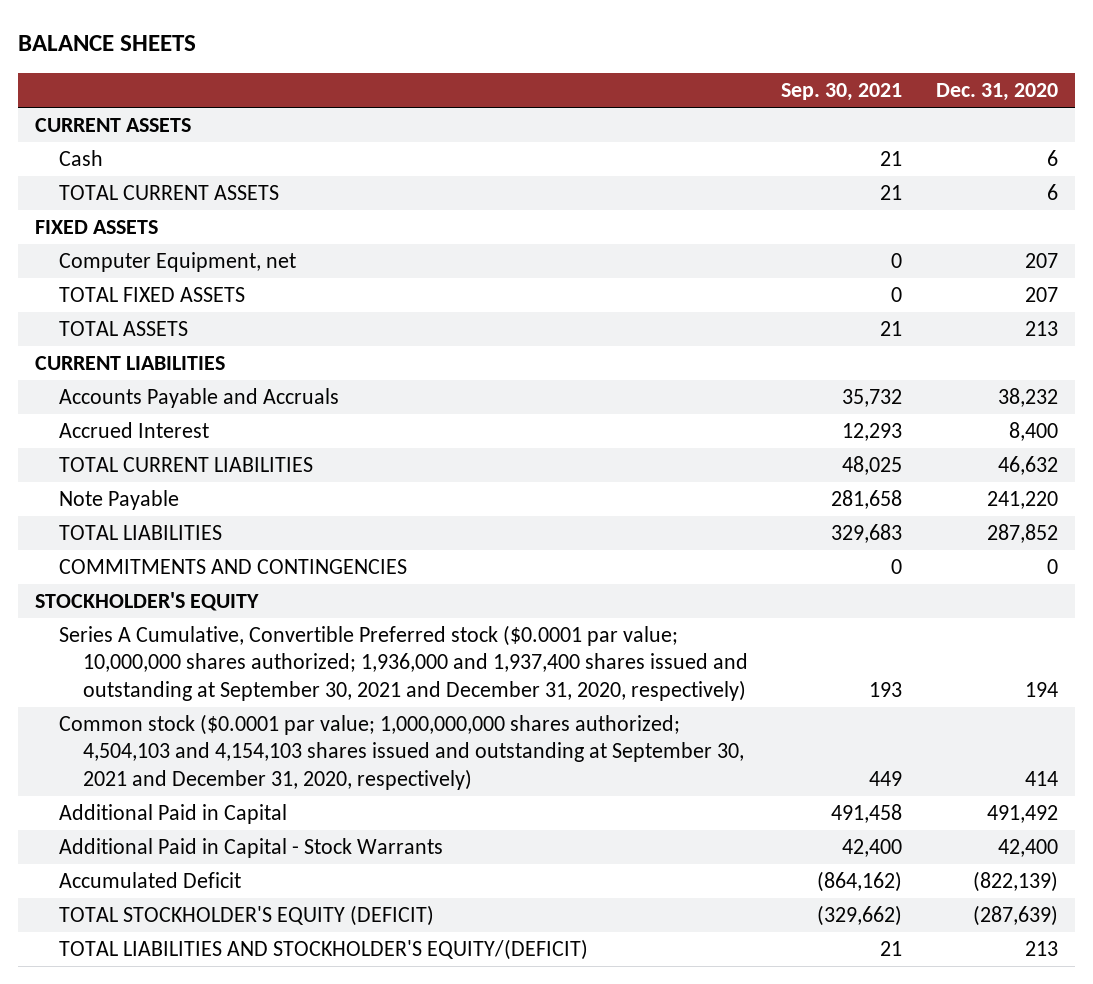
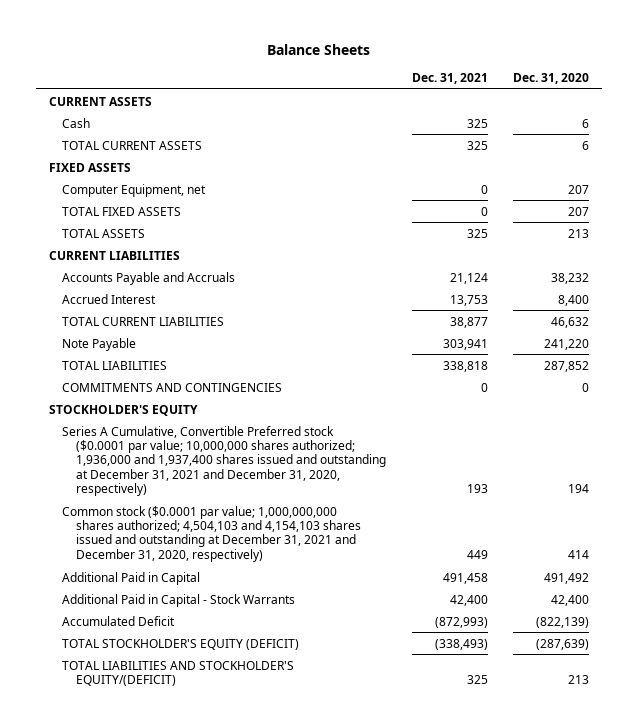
- BALANCE SHEETS
+ Balance Sheets
- | Sep. 30, 2021 | Dec. 31, 2020
+ | Dec. 31, 2021 | Dec. 31, 2020
- Series A Cumulative, Convertible Preferred stock ($0.0001 par value; 10,000,000 shares authorized; 1,936,000 and 1,937,400 shares issued and outstanding at September 30, 2021 and December 31, 2020, respectively) | 193 | 194
- Common stock ($0.0001 par value; 1,000,000,000 shares authorized; 4,504,103 and 4,154,103 shares issued and outstanding at September 30, 2021 and December 31, 2020, respectively) | 449 | 414
+ Series A Cumulative, Convertible Preferred stock ($0.0001 par value; 10,000,000 shares authorized; 1,936,000 and 1,937,400 shares issued and outstanding at December 31, 2021 and December 31, 2020, respectively) | 193 | 194
+ Common stock ($0.0001 par value; 1,000,000,000 shares authorized; 4,504,103 and 4,154,103 shares issued and outstanding at December 31, 2021 and December 31, 2020, respectively) | 449 | 414

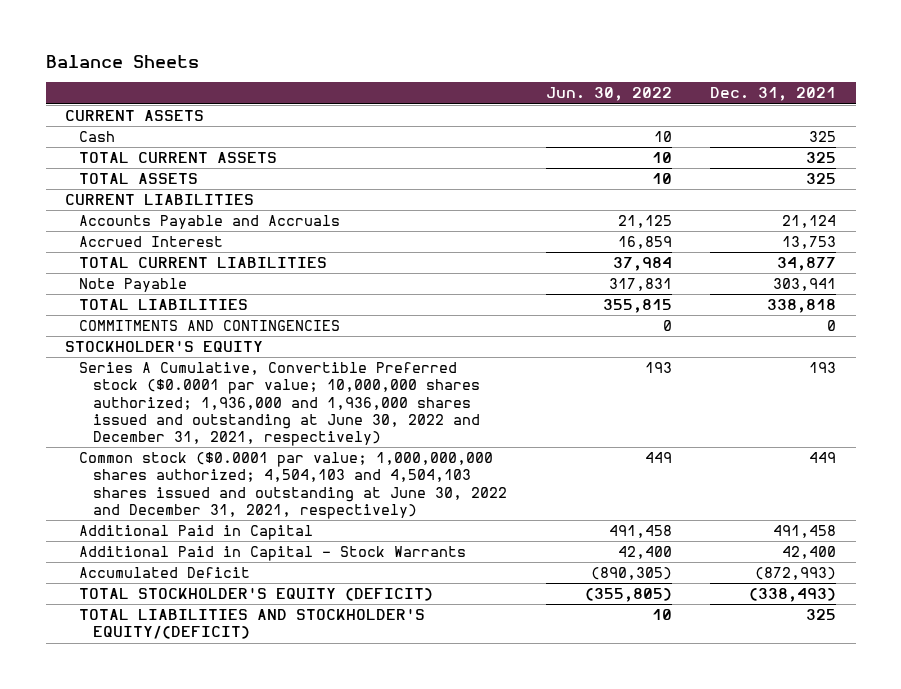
- | Dec. 31, 2021 | Dec. 31, 2020
+ | Jun. 30, 2022 | Dec. 31, 2021
- FIXED ASSETS
- Computer Equipment, net | 0 | 207
- TOTAL FIXED ASSETS | 0 | 207
- TOTAL CURRENT LIABILITIES | 38,877 | 46,632
+ TOTAL CURRENT LIABILITIES | 37,984 | 34,877
- Series A Cumulative, Convertible Preferred stock ($0.0001 par value; 10,000,000 shares authorized; 1,936,000 and 1,937,400 shares issued and outstanding at December 31, 2021 and December 31, 2020, respectively) | 193 | 194
- Common stock ($0.0001 par value; 1,000,000,000 shares authorized; 4,504,103 and 4,154,103 shares issued and outstanding at December 31, 2021 and December 31, 2020, respectively) | 449 | 414
+ Series A Cumulative, Convertible Preferred stock ($0.0001 par value; 10,000,000 shares authorized; 1,936,000 and 1,936,000 shares issued and outstanding at June 30, 2022 and December 31, 2021, respectively) | 193 | 193
+ Common stock ($0.0001 par value; 1,000,000,000 shares authorized; 4,504,103 and 4,504,103 shares issued and outstanding at June 30, 2022 and December 31, 2021, respectively) | 449 | 449

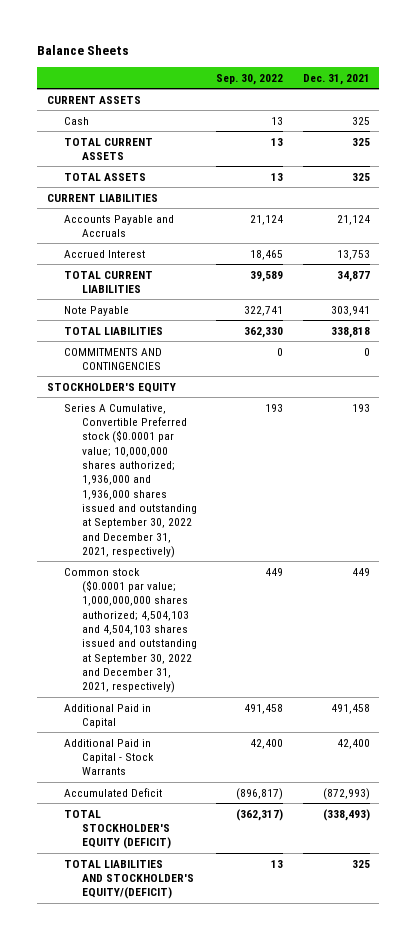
- | Jun. 30, 2022 | Dec. 31, 2021
+ | Sep. 30, 2022 | Dec. 31, 2021
- Series A Cumulative, Convertible Preferred stock ($0.0001 par value; 10,000,000 shares authorized; 1,936,000 and 1,936,000 shares issued and outstanding at June 30, 2022 and December 31, 2021, respectively) | 193 | 193
- Common stock ($0.0001 par value; 1,000,000,000 shares authorized; 4,504,103 and 4,504,103 shares issued and outstanding at June 30, 2022 and December 31, 2021, respectively) | 449 | 449
+ Series A Cumulative, Convertible Preferred stock ($0.0001 par value; 10,000,000 shares authorized; 1,936,000 and 1,936,000 shares issued and outstanding at September 30, 2022 and December 31, 2021, respectively) | 193 | 193
+ Common stock ($0.0001 par value; 1,000,000,000 shares authorized; 4,504,103 and 4,504,103 shares issued and outstanding at September 30, 2022 and December 31, 2021, respectively) | 449 | 449

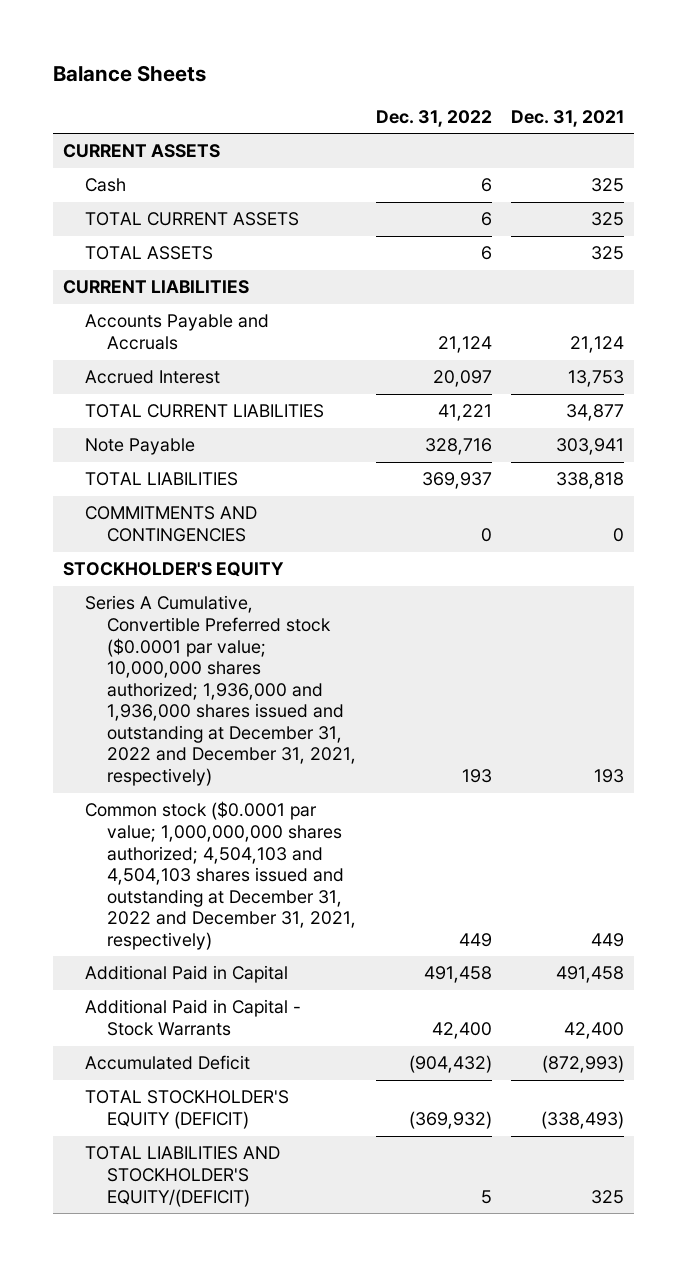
- | Sep. 30, 2022 | Dec. 31, 2021
+ | Dec. 31, 2022 | Dec. 31, 2021
- Series A Cumulative, Convertible Preferred stock ($0.0001 par value; 10,000,000 shares authorized; 1,936,000 and 1,936,000 shares issued and outstanding at September 30, 2022 and December 31, 2021, respectively) | 193 | 193
- Common stock ($0.0001 par value; 1,000,000,000 shares authorized; 4,504,103 and 4,504,103 shares issued and outstanding at September 30, 2022 and December 31, 2021, respectively) | 449 | 449
+ Series A Cumulative, Convertible Preferred stock ($0.0001 par value; 10,000,000 shares authorized; 1,936,000 and 1,936,000 shares issued and outstanding at December 31, 2022 and December 31, 2021, respectively) | 193 | 193
+ Common stock ($0.0001 par value; 1,000,000,000 shares authorized; 4,504,103 and 4,504,103 shares issued and outstanding at December 31, 2022 and December 31, 2021, respectively) | 449 | 449

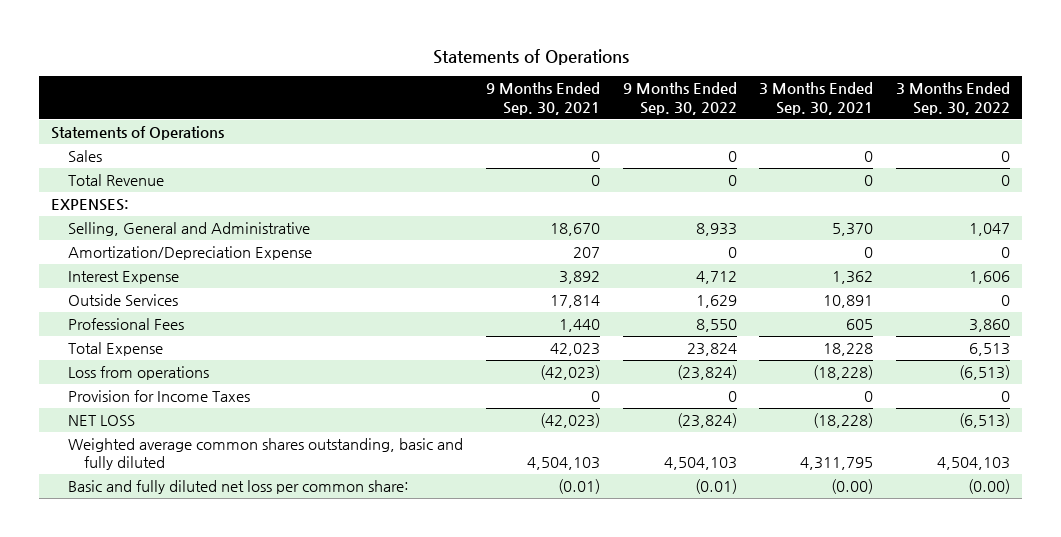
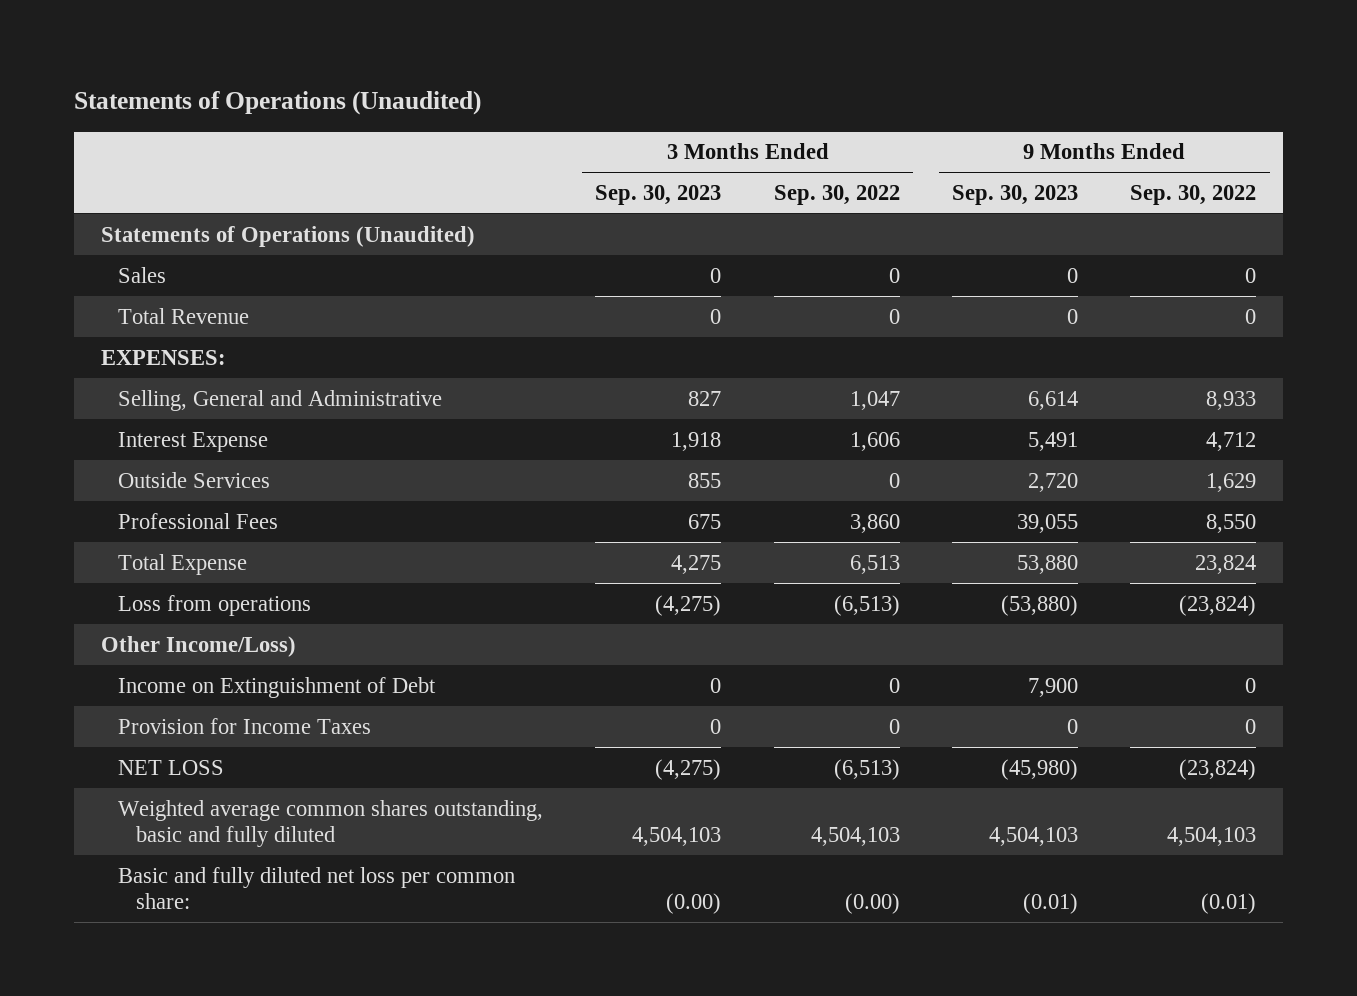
- Statements of Operations
+ Statements of Operations (Unaudited)
- | 9 Months Ended Sep. 30, 2021 | 9 Months Ended Sep. 30, 2022 | 3 Months Ended Sep. 30, 2021 | 3 Months Ended Sep. 30, 2022
+ | 3 Months Ended Sep. 30, 2023 | 3 Months Ended Sep. 30, 2022 | 9 Months Ended Sep. 30, 2023 | 9 Months Ended Sep. 30, 2022
- Statements of Operations
+ Statements of Operations (Unaudited)
- Amortization/Depreciation Expense | 207 | 0 | 0 | 0
+ Other Income/Loss)
+ Income on Extinguishment of Debt | 0 | 0 | 7,900 | 0

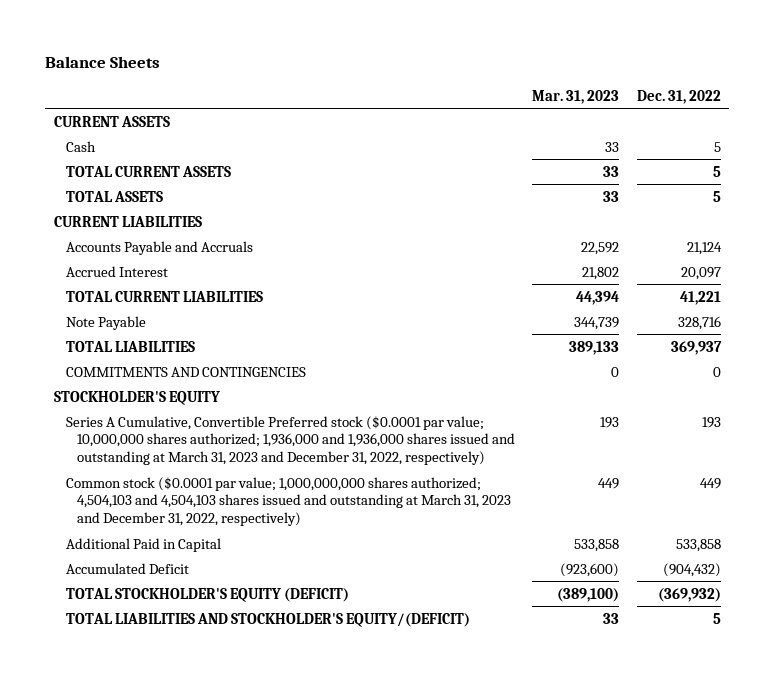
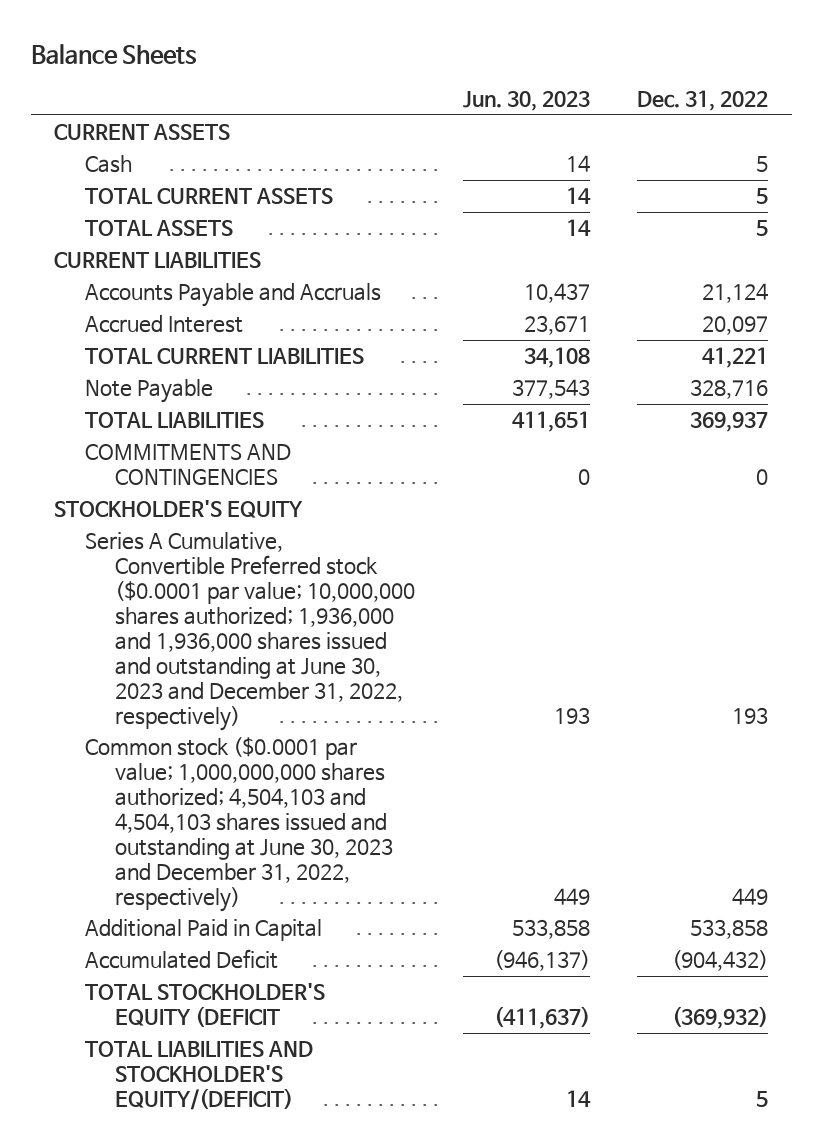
- | Mar. 31, 2023 | Dec. 31, 2022
+ | Jun. 30, 2023 | Dec. 31, 2022
- Series A Cumulative, Convertible Preferred stock ($0.0001 par value; 10,000,000 shares authorized; 1,936,000 and 1,936,000 shares issued and outstanding at March 31, 2023 and December 31, 2022, respectively) | 193 | 193
- Common stock ($0.0001 par value; 1,000,000,000 shares authorized; 4,504,103 and 4,504,103 shares issued and outstanding at March 31, 2023 and December 31, 2022, respectively) | 449 | 449
+ Series A Cumulative, Convertible Preferred stock ($0.0001 par value; 10,000,000 shares authorized; 1,936,000 and 1,936,000 shares issued and outstanding at June 30, 2023 and December 31, 2022, respectively) | 193 | 193
+ Common stock ($0.0001 par value; 1,000,000,000 shares authorized; 4,504,103 and 4,504,103 shares issued and outstanding at June 30, 2023 and December 31, 2022, respectively) | 449 | 449
- TOTAL STOCKHOLDER'S EQUITY (DEFICIT) | (389,100) | (369,932)
+ TOTAL STOCKHOLDER'S EQUITY (DEFICIT | (411,637) | (369,932)

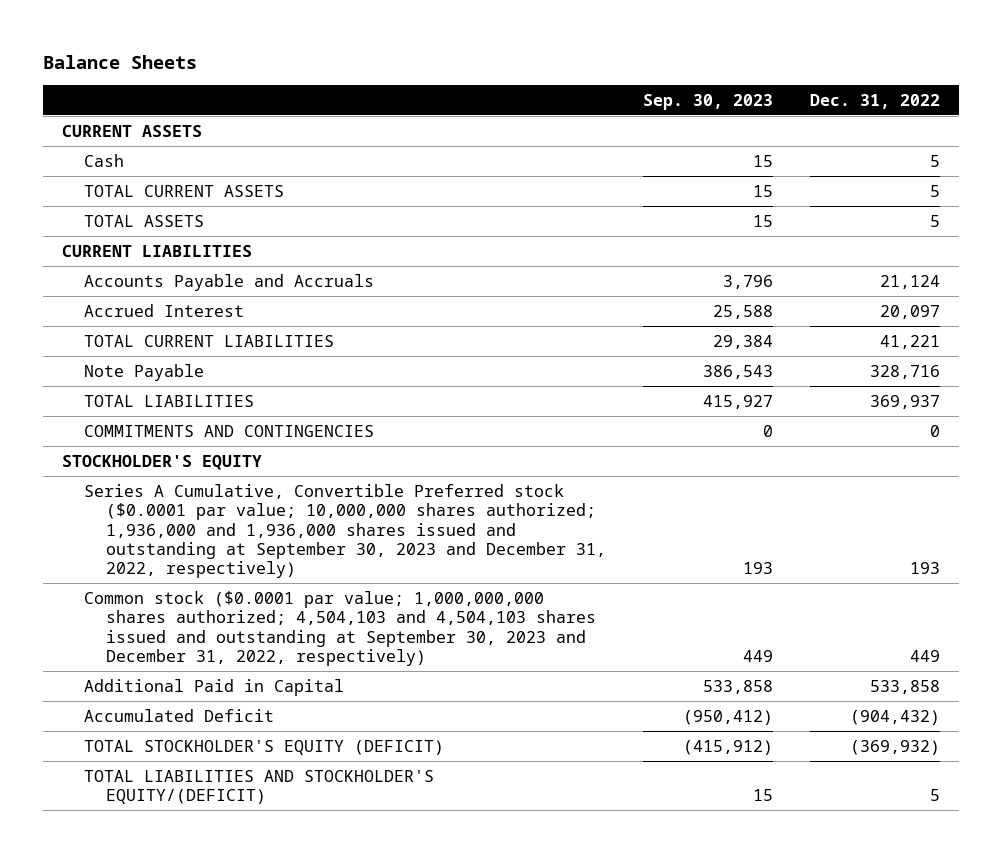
- | Jun. 30, 2023 | Dec. 31, 2022
+ | Sep. 30, 2023 | Dec. 31, 2022
- Series A Cumulative, Convertible Preferred stock ($0.0001 par value; 10,000,000 shares authorized; 1,936,000 and 1,936,000 shares issued and outstanding at June 30, 2023 and December 31, 2022, respectively) | 193 | 193
- Common stock ($0.0001 par value; 1,000,000,000 shares authorized; 4,504,103 and 4,504,103 shares issued and outstanding at June 30, 2023 and December 31, 2022, respectively) | 449 | 449
+ Series A Cumulative, Convertible Preferred stock ($0.0001 par value; 10,000,000 shares authorized; 1,936,000 and 1,936,000 shares issued and outstanding at September 30, 2023 and December 31, 2022, respectively) | 193 | 193
+ Common stock ($0.0001 par value; 1,000,000,000 shares authorized; 4,504,103 and 4,504,103 shares issued and outstanding at September 30, 2023 and December 31, 2022, respectively) | 449 | 449
- TOTAL STOCKHOLDER'S EQUITY (DEFICIT | (411,637) | (369,932)
+ TOTAL STOCKHOLDER'S EQUITY (DEFICIT) | (415,912) | (369,932)

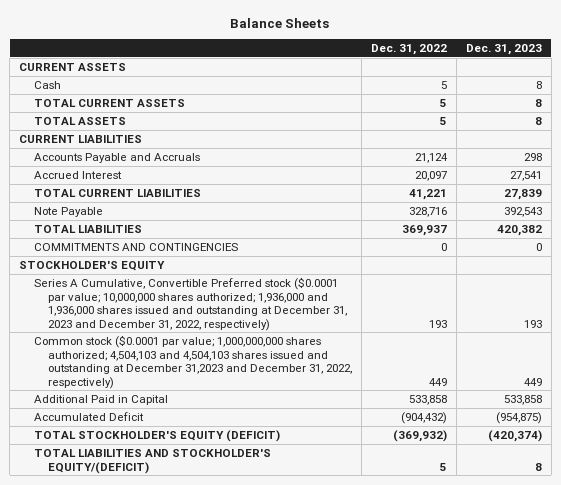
- | Sep. 30, 2023 | Dec. 31, 2022
+ | Dec. 31, 2022 | Dec. 31, 2023
- Series A Cumulative, Convertible Preferred stock ($0.0001 par value; 10,000,000 shares authorized; 1,936,000 and 1,936,000 shares issued and outstanding at September 30, 2023 and December 31, 2022, respectively) | 193 | 193
- Common stock ($0.0001 par value; 1,000,000,000 shares authorized; 4,504,103 and 4,504,103 shares issued and outstanding at September 30, 2023 and December 31, 2022, respectively) | 449 | 449
+ Series A Cumulative, Convertible Preferred stock ($0.0001 par value; 10,000,000 shares authorized; 1,936,000 and 1,936,000 shares issued and outstanding at December 31, 2023 and December 31, 2022, respectively) | 193 | 193
+ Common stock ($0.0001 par value; 1,000,000,000 shares authorized; 4,504,103 and 4,504,103 shares issued and outstanding at December 31,2023 and December 31, 2022, respectively) | 449 | 449

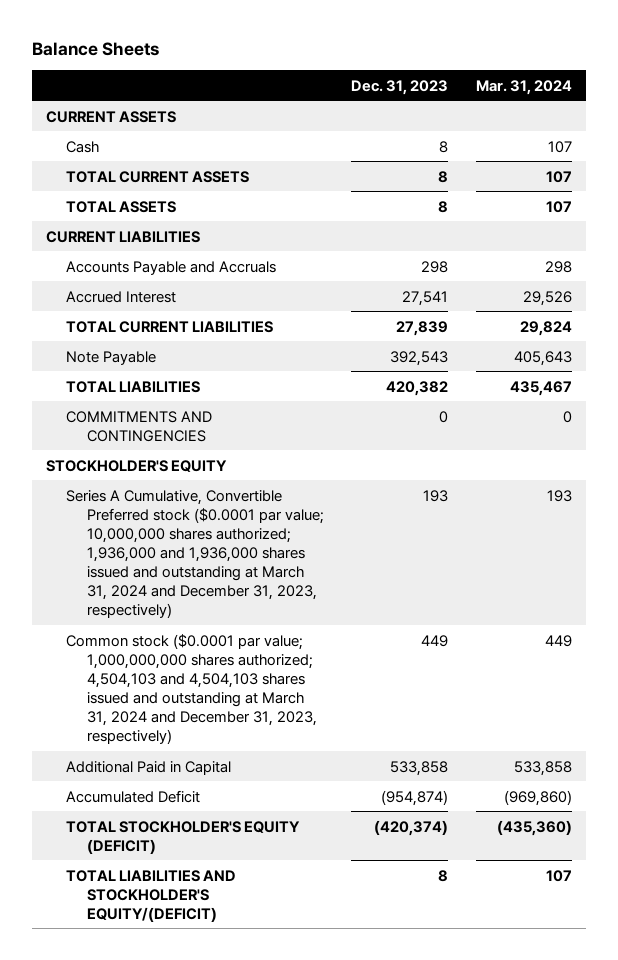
- | Dec. 31, 2022 | Dec. 31, 2023
+ | Dec. 31, 2023 | Mar. 31, 2024
- Series A Cumulative, Convertible Preferred stock ($0.0001 par value; 10,000,000 shares authorized; 1,936,000 and 1,936,000 shares issued and outstanding at December 31, 2023 and December 31, 2022, respectively) | 193 | 193
- Common stock ($0.0001 par value; 1,000,000,000 shares authorized; 4,504,103 and 4,504,103 shares issued and outstanding at December 31,2023 and December 31, 2022, respectively) | 449 | 449
+ Series A Cumulative, Convertible Preferred stock ($0.0001 par value; 10,000,000 shares authorized; 1,936,000 and 1,936,000 shares issued and outstanding at March 31, 2024 and December 31, 2023, respectively) | 193 | 193
+ Common stock ($0.0001 par value; 1,000,000,000 shares authorized; 4,504,103 and 4,504,103 shares issued and outstanding at March 31, 2024 and December 31, 2023, respectively) | 449 | 449
- Accumulated Deficit | (904,432) | (954,875)
+ Accumulated Deficit | (954,874) | (969,860)

